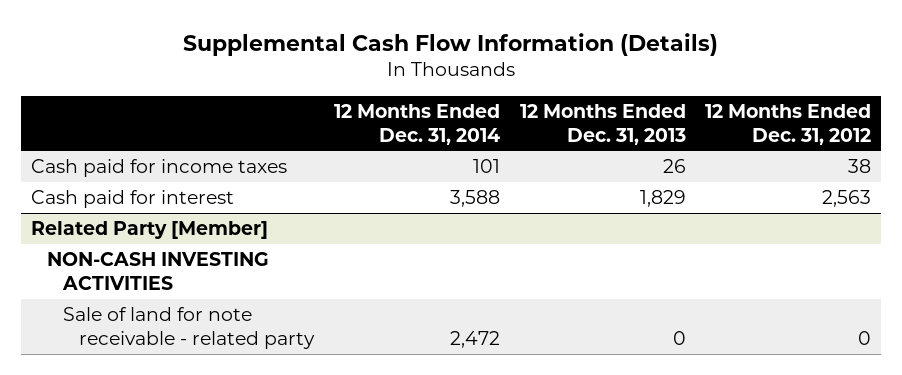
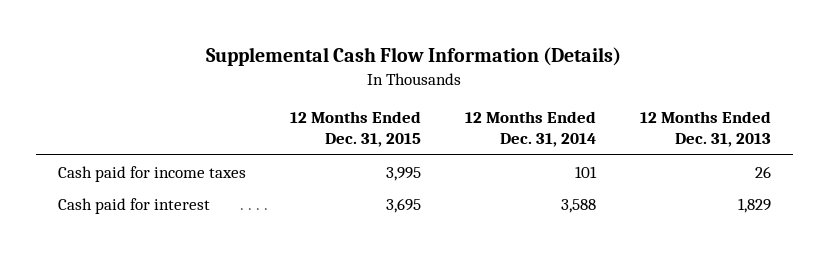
- | 12 Months Ended Dec. 31, 2014 | 12 Months Ended Dec. 31, 2013 | 12 Months Ended Dec. 31, 2012
+ | 12 Months Ended Dec. 31, 2015 | 12 Months Ended Dec. 31, 2014 | 12 Months Ended Dec. 31, 2013
- Related Party [Member]
- NON-CASH INVESTING ACTIVITIES
- Sale of land for note receivable - related party | 2,472 | 0 | 0

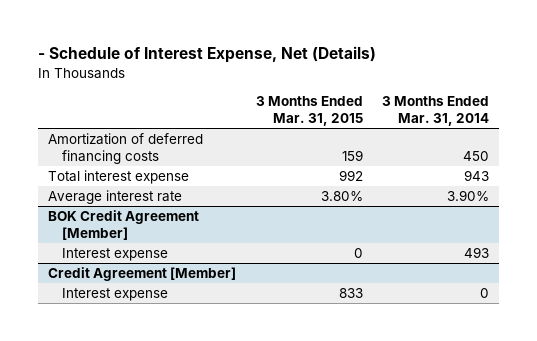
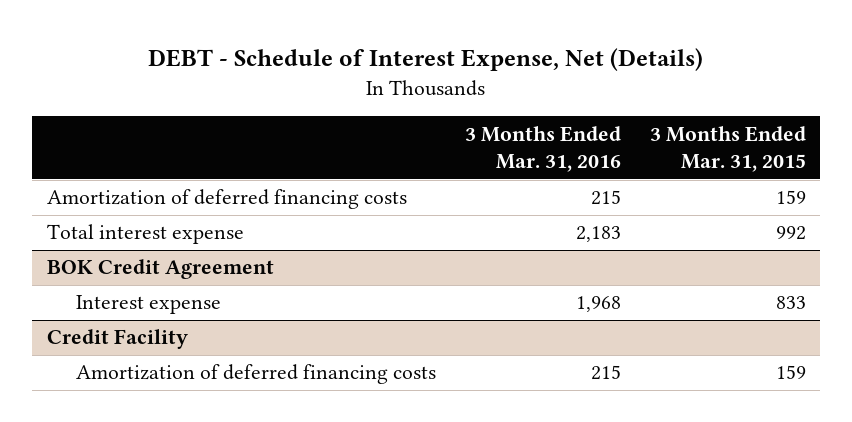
- - Schedule of Interest Expense, Net (Details)
+ DEBT - Schedule of Interest Expense, Net (Details)
- | 3 Months Ended Mar. 31, 2015 | 3 Months Ended Mar. 31, 2014
+ | 3 Months Ended Mar. 31, 2016 | 3 Months Ended Mar. 31, 2015
- Average interest rate | 3.80% | 3.90%
- BOK Credit Agreement [Member]
- Interest expense | 0 | 493
- Credit Agreement [Member]
+ BOK Credit Agreement
+ Credit Facility
+ Amortization of deferred financing costs | 215 | 159

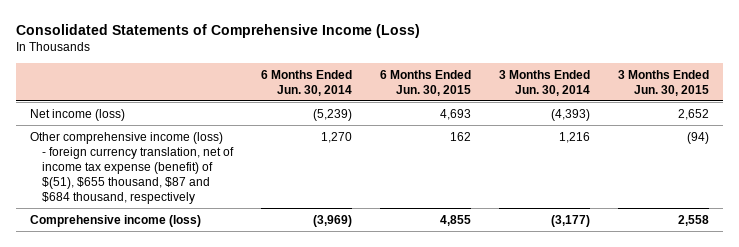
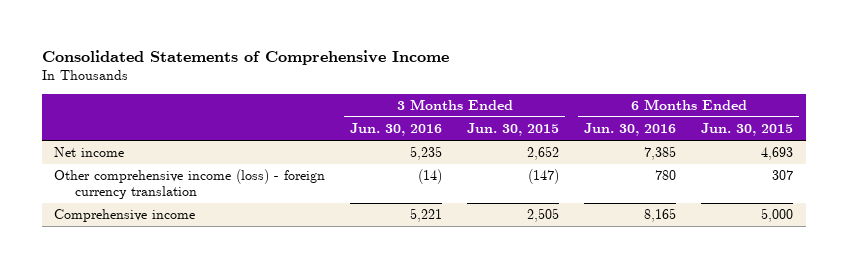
- Consolidated Statements of Comprehensive Income (Loss)
+ Consolidated Statements of Comprehensive Income
- | 6 Months Ended Jun. 30, 2014 | 6 Months Ended Jun. 30, 2015 | 3 Months Ended Jun. 30, 2014 | 3 Months Ended Jun. 30, 2015
+ | 3 Months Ended Jun. 30, 2016 | 3 Months Ended Jun. 30, 2015 | 6 Months Ended Jun. 30, 2016 | 6 Months Ended Jun. 30, 2015
- Net income (loss) | (5,239) | 4,693 | (4,393) | 2,652
- Other comprehensive income (loss) - foreign currency translation, net of income tax expense (benefit) of $(51), $655 thousand, $87 and $684 thousand, respectively | 1,270 | 162 | 1,216 | (94)
- Comprehensive income (loss) | (3,969) | 4,855 | (3,177) | 2,558
+ Net income | 5,235 | 2,652 | 7,385 | 4,693
+ Other comprehensive income (loss) - foreign currency translation | (14) | (147) | 780 | 307
+ Comprehensive income | 5,221 | 2,505 | 8,165 | 5,000

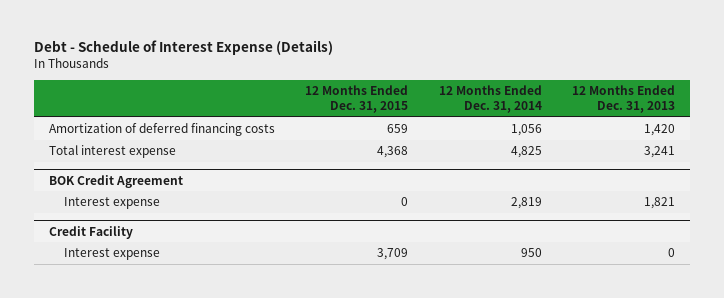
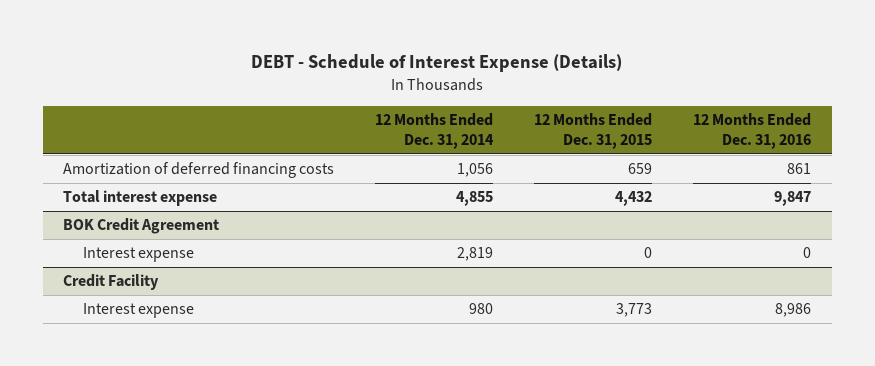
- Debt - Schedule of Interest Expense (Details)
+ DEBT - Schedule of Interest Expense (Details)
- | 12 Months Ended Dec. 31, 2015 | 12 Months Ended Dec. 31, 2014 | 12 Months Ended Dec. 31, 2013
+ | 12 Months Ended Dec. 31, 2014 | 12 Months Ended Dec. 31, 2015 | 12 Months Ended Dec. 31, 2016
- Total interest expense | 4,368 | 4,825 | 3,241
+ Total interest expense | 4,855 | 4,432 | 9,847
@ Credit Facility
- Interest expense | 3,709 | 950 | 0
+ Interest expense | 980 | 3,773 | 8,986

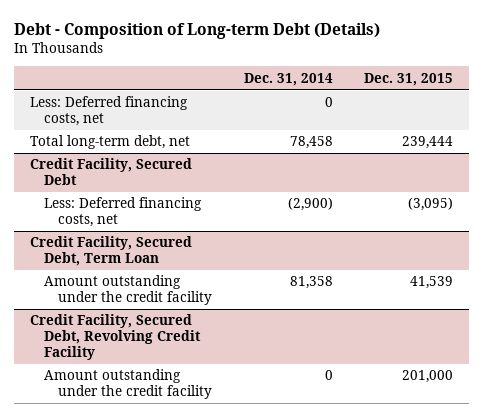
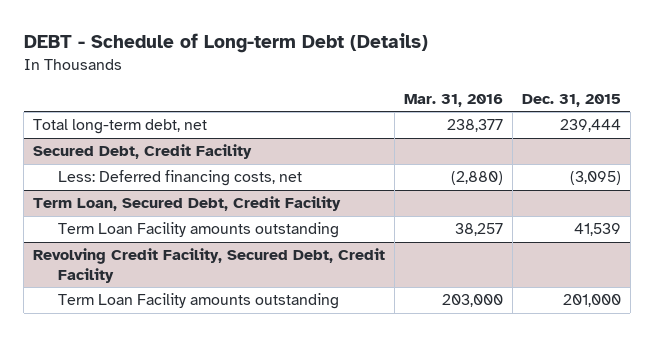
- Debt - Composition of Long-term Debt (Details)
+ DEBT - Schedule of Long-term Debt (Details)
- | Dec. 31, 2014 | Dec. 31, 2015
+ | Mar. 31, 2016 | Dec. 31, 2015
- Less: Deferred financing costs, net | 0 |
- Credit Facility, Secured Debt
+ Secured Debt, Credit Facility
- Credit Facility, Secured Debt, Term Loan
- Amount outstanding under the credit facility | 81,358 | 41,539
- Credit Facility, Secured Debt, Revolving Credit Facility
- Amount outstanding under the credit facility | 0 | 201,000
+ Term Loan, Secured Debt, Credit Facility
+ Term Loan Facility amounts outstanding | 38,257 | 41,539
+ Revolving Credit Facility, Secured Debt, Credit Facility
+ Term Loan Facility amounts outstanding | 203,000 | 201,000

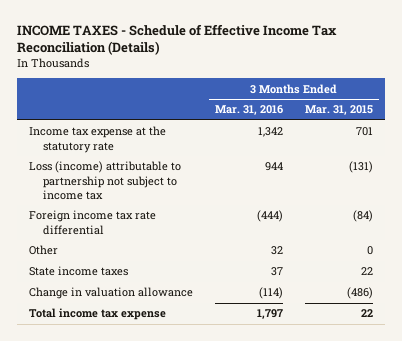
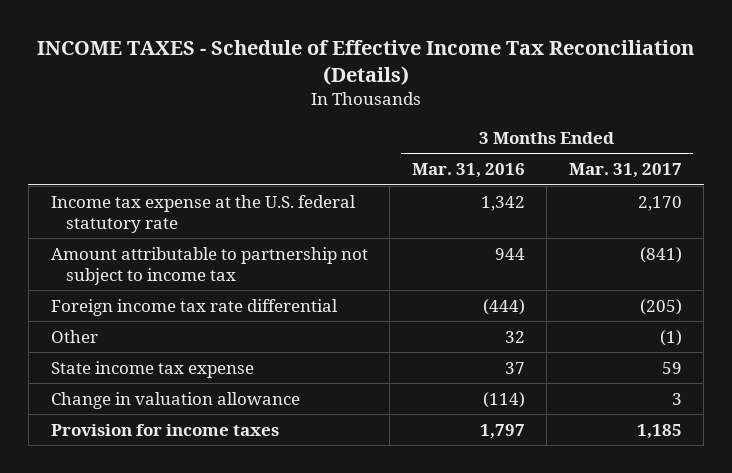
- | 3 Months Ended Mar. 31, 2016 | 3 Months Ended Mar. 31, 2015
+ | 3 Months Ended Mar. 31, 2016 | 3 Months Ended Mar. 31, 2017
- Income tax expense at the statutory rate | 1,342 | 701
- Loss (income) attributable to partnership not subject to income tax | 944 | (131)
+ Income tax expense at the U.S. federal statutory rate | 1,342 | 2,170
+ Amount attributable to partnership not subject to income tax | 944 | (841)
- State income taxes | 37 | 22
+ State income tax expense | 37 | 59
- Total income tax expense | 1,797 | 22
+ Provision for income taxes | 1,797 | 1,185

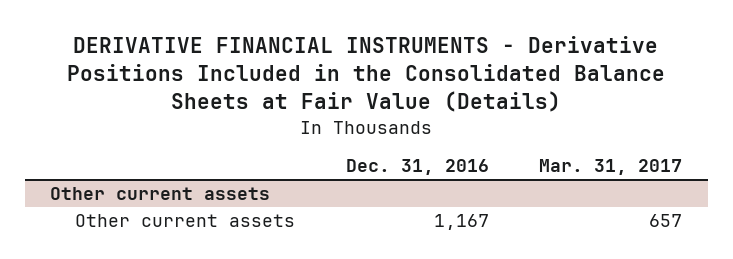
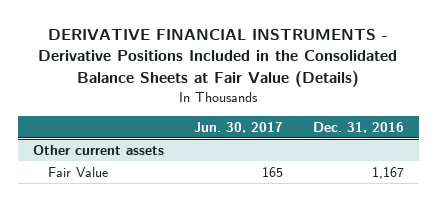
- | Dec. 31, 2016 | Mar. 31, 2017
+ | Jun. 30, 2017 | Dec. 31, 2016
@ Other current assets
- Other current assets | 1,167 | 657
+ Fair Value | 165 | 1,167

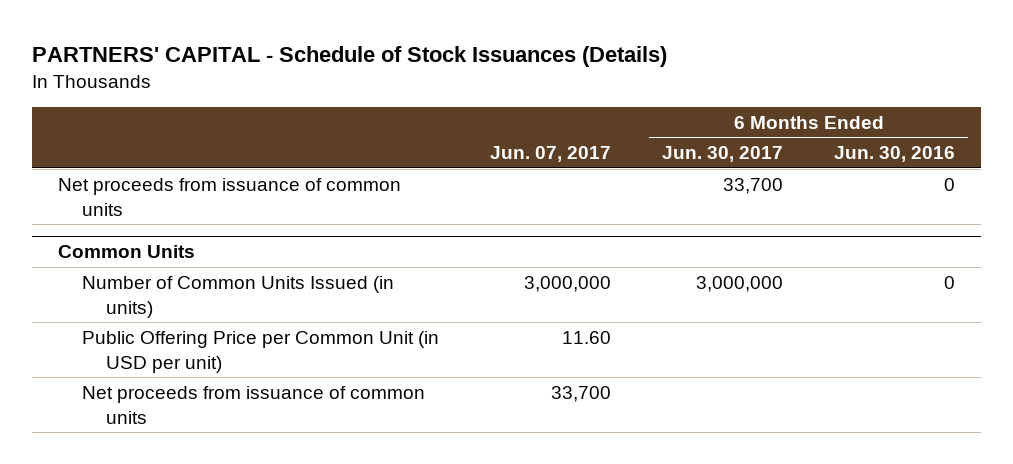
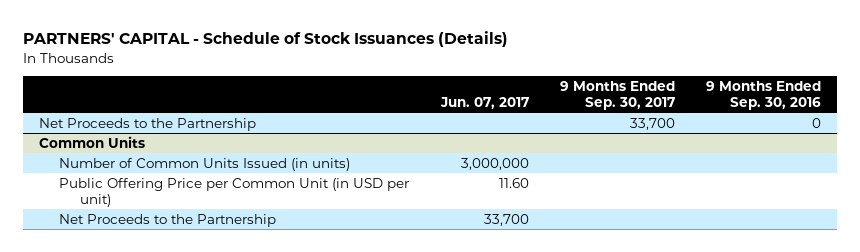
- | Jun. 07, 2017 | 6 Months Ended Jun. 30, 2017 | 6 Months Ended Jun. 30, 2016
+ | Jun. 07, 2017 | 9 Months Ended Sep. 30, 2017 | 9 Months Ended Sep. 30, 2016
- Net proceeds from issuance of common units | | 33,700 | 0
+ Net Proceeds to the Partnership | | 33,700 | 0
@ Common Units
- Net proceeds from issuance of common units | 33,700 | |
+ Net Proceeds to the Partnership | 33,700 | |

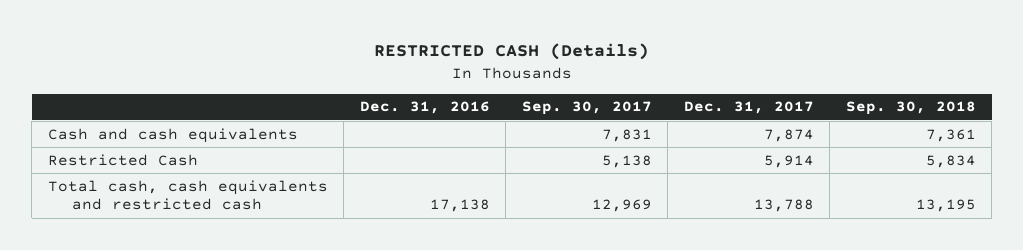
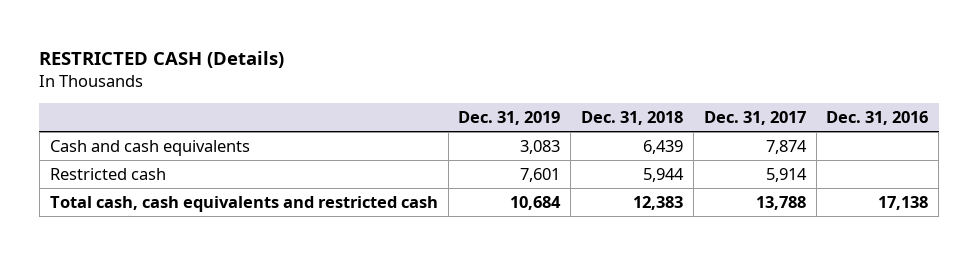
- | Dec. 31, 2016 | Sep. 30, 2017 | Dec. 31, 2017 | Sep. 30, 2018
+ | Dec. 31, 2019 | Dec. 31, 2018 | Dec. 31, 2017 | Dec. 31, 2016
- Restricted Cash | | 5,138 | 5,914 | 5,834
+ Restricted cash | 7,601 | 5,944 | 5,914 |

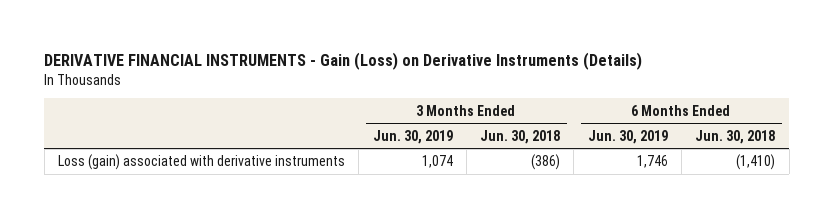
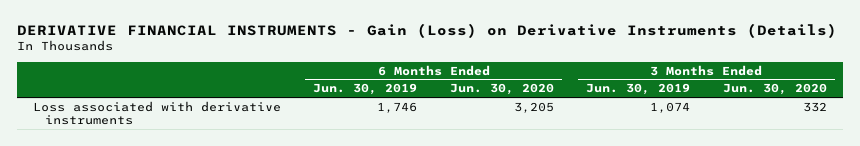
- | 3 Months Ended Jun. 30, 2019 | 3 Months Ended Jun. 30, 2018 | 6 Months Ended Jun. 30, 2019 | 6 Months Ended Jun. 30, 2018
+ | 6 Months Ended Jun. 30, 2019 | 6 Months Ended Jun. 30, 2020 | 3 Months Ended Jun. 30, 2019 | 3 Months Ended Jun. 30, 2020
- Loss (gain) associated with derivative instruments | 1,074 | (386) | 1,746 | (1,410)
+ Loss associated with derivative instruments | 1,746 | 3,205 | 1,074 | 332

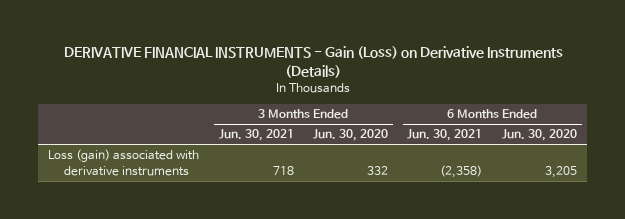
- | 6 Months Ended Jun. 30, 2019 | 6 Months Ended Jun. 30, 2020 | 3 Months Ended Jun. 30, 2019 | 3 Months Ended Jun. 30, 2020
+ | 3 Months Ended Jun. 30, 2021 | 3 Months Ended Jun. 30, 2020 | 6 Months Ended Jun. 30, 2021 | 6 Months Ended Jun. 30, 2020
- Loss associated with derivative instruments | 1,746 | 3,205 | 1,074 | 332
+ Loss (gain) associated with derivative instruments | 718 | 332 | (2,358) | 3,205

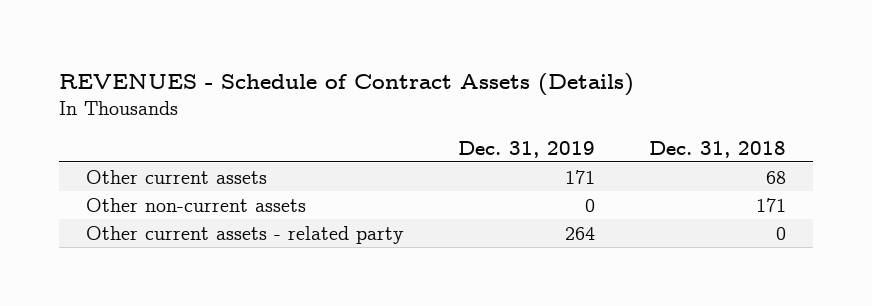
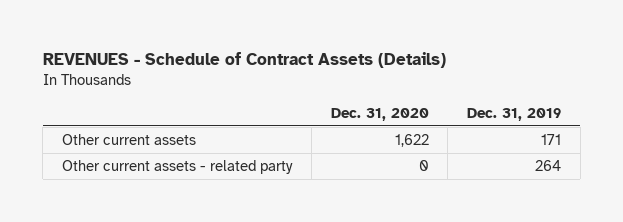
- | Dec. 31, 2019 | Dec. 31, 2018
+ | Dec. 31, 2020 | Dec. 31, 2019
- Other non-current assets | 0 | 171

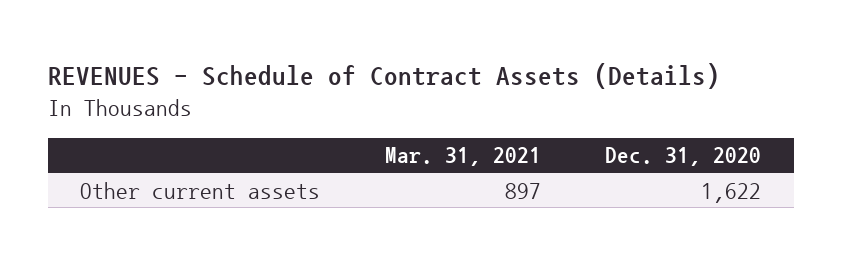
- | Dec. 31, 2020 | Dec. 31, 2019
+ | Mar. 31, 2021 | Dec. 31, 2020
- Other current assets - related party | 0 | 264

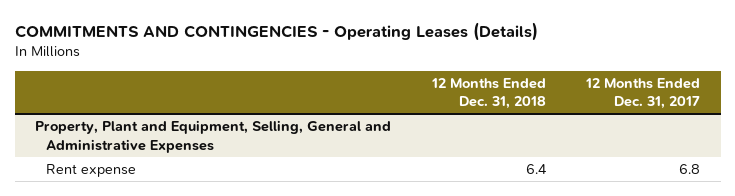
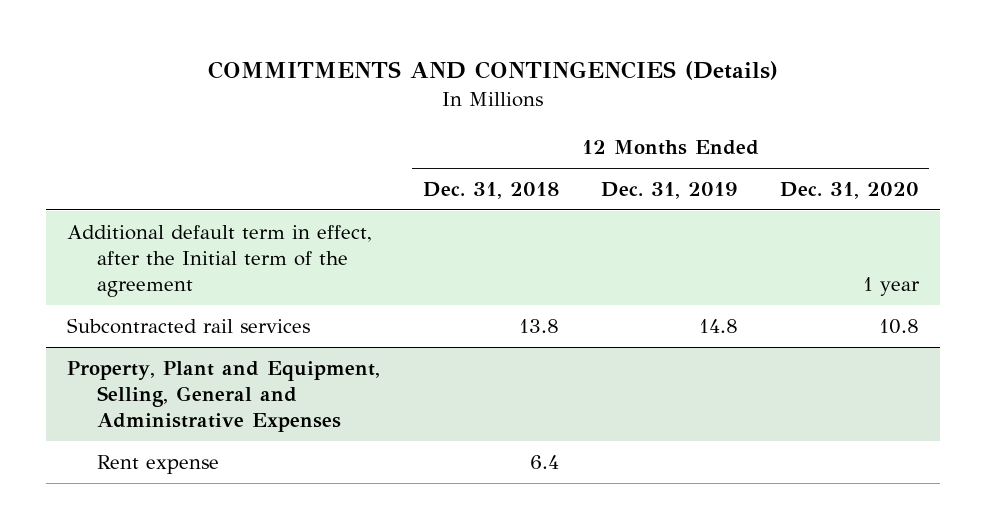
- COMMITMENTS AND CONTINGENCIES - Operating Leases (Details)
+ COMMITMENTS AND CONTINGENCIES (Details)
- | 12 Months Ended Dec. 31, 2018 | 12 Months Ended Dec. 31, 2017
+ | 12 Months Ended Dec. 31, 2018 | 12 Months Ended Dec. 31, 2019 | 12 Months Ended Dec. 31, 2020
+ Additional default term in effect, after the Initial term of the agreement | | | 1 year
+ Subcontracted rail services | 13.8 | 14.8 | 10.8

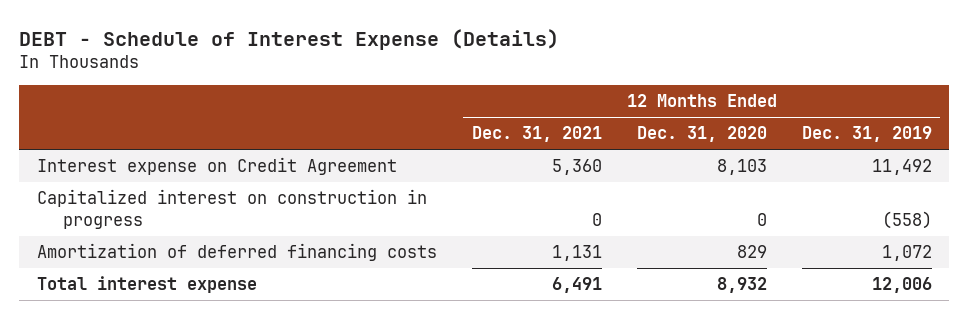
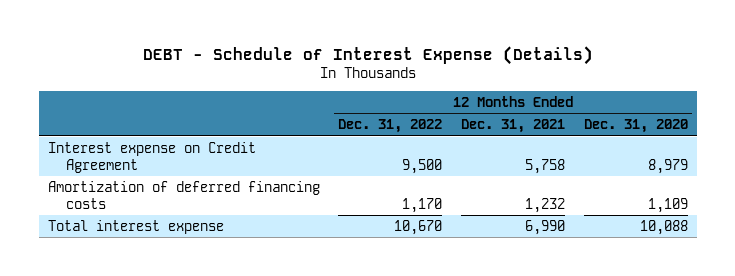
- | 12 Months Ended Dec. 31, 2021 | 12 Months Ended Dec. 31, 2020 | 12 Months Ended Dec. 31, 2019
+ | 12 Months Ended Dec. 31, 2022 | 12 Months Ended Dec. 31, 2021 | 12 Months Ended Dec. 31, 2020
- Interest expense on Credit Agreement | 5,360 | 8,103 | 11,492
- Capitalized interest on construction in progress | 0 | 0 | (558)
- Amortization of deferred financing costs | 1,131 | 829 | 1,072
- Total interest expense | 6,491 | 8,932 | 12,006
+ Interest expense on Credit Agreement | 9,500 | 5,758 | 8,979
+ Amortization of deferred financing costs | 1,170 | 1,232 | 1,109
+ Total interest expense | 10,670 | 6,990 | 10,088

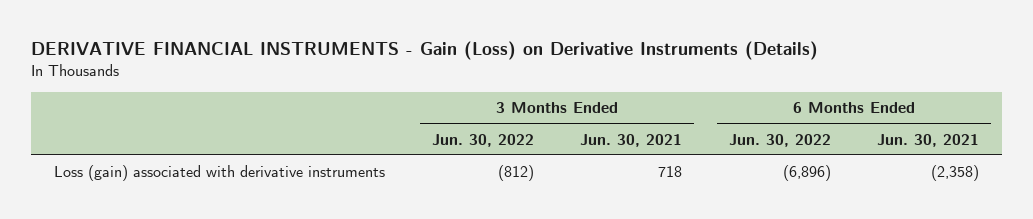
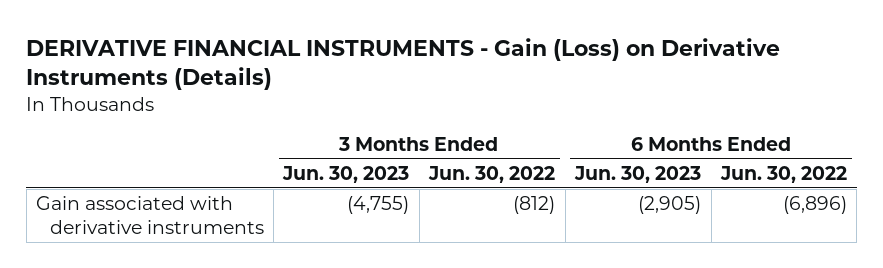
- | 3 Months Ended Jun. 30, 2022 | 3 Months Ended Jun. 30, 2021 | 6 Months Ended Jun. 30, 2022 | 6 Months Ended Jun. 30, 2021
+ | 3 Months Ended Jun. 30, 2023 | 3 Months Ended Jun. 30, 2022 | 6 Months Ended Jun. 30, 2023 | 6 Months Ended Jun. 30, 2022
- Loss (gain) associated with derivative instruments | (812) | 718 | (6,896) | (2,358)
+ Gain associated with derivative instruments | (4,755) | (812) | (2,905) | (6,896)

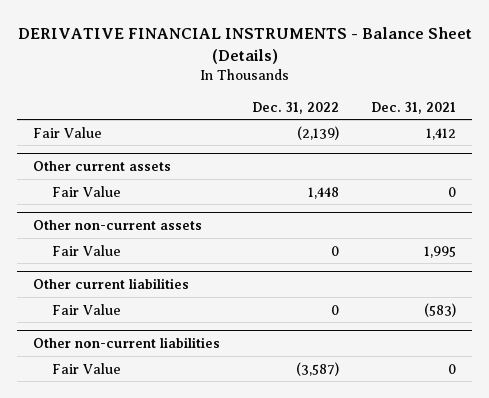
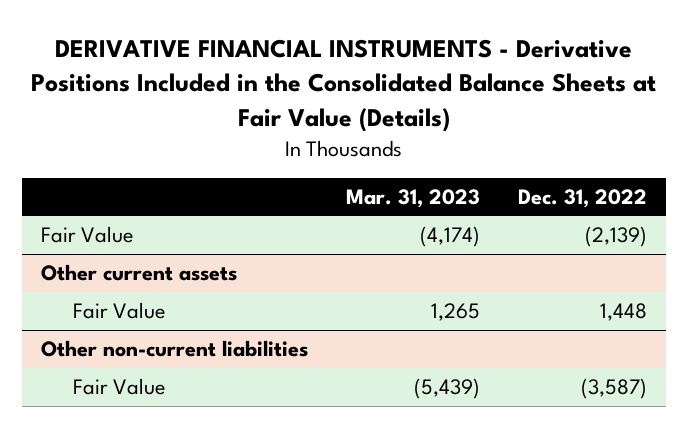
- DERIVATIVE FINANCIAL INSTRUMENTS - Balance Sheet (Details)
+ DERIVATIVE FINANCIAL INSTRUMENTS - Derivative Positions Included in the Consolidated Balance Sheets at Fair Value (Details)
- | Dec. 31, 2022 | Dec. 31, 2021
+ | Mar. 31, 2023 | Dec. 31, 2022
- Other non-current assets
- Fair Value | 0 | 1,995
- Other current liabilities
- Fair Value | 0 | (583)

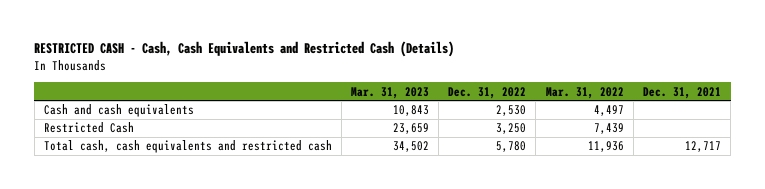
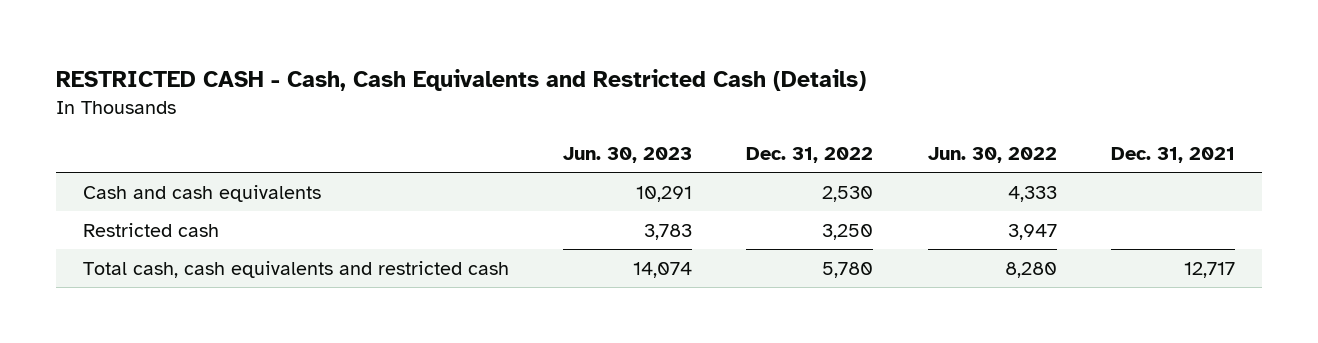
- | Mar. 31, 2023 | Dec. 31, 2022 | Mar. 31, 2022 | Dec. 31, 2021
+ | Jun. 30, 2023 | Dec. 31, 2022 | Jun. 30, 2022 | Dec. 31, 2021
- Restricted Cash | 23,659 | 3,250 | 7,439 |
+ Restricted cash | 3,783 | 3,250 | 3,947 |

